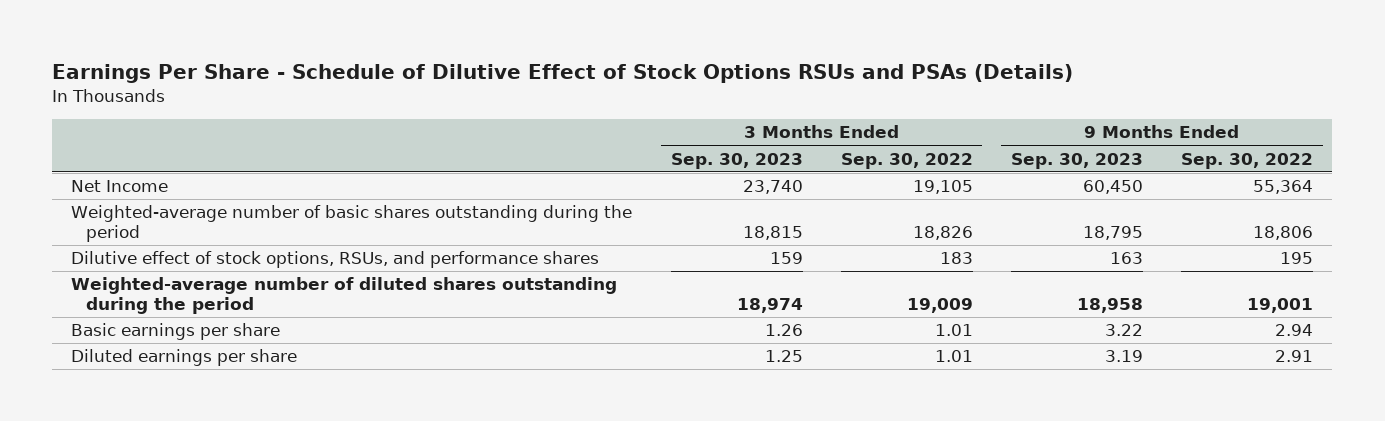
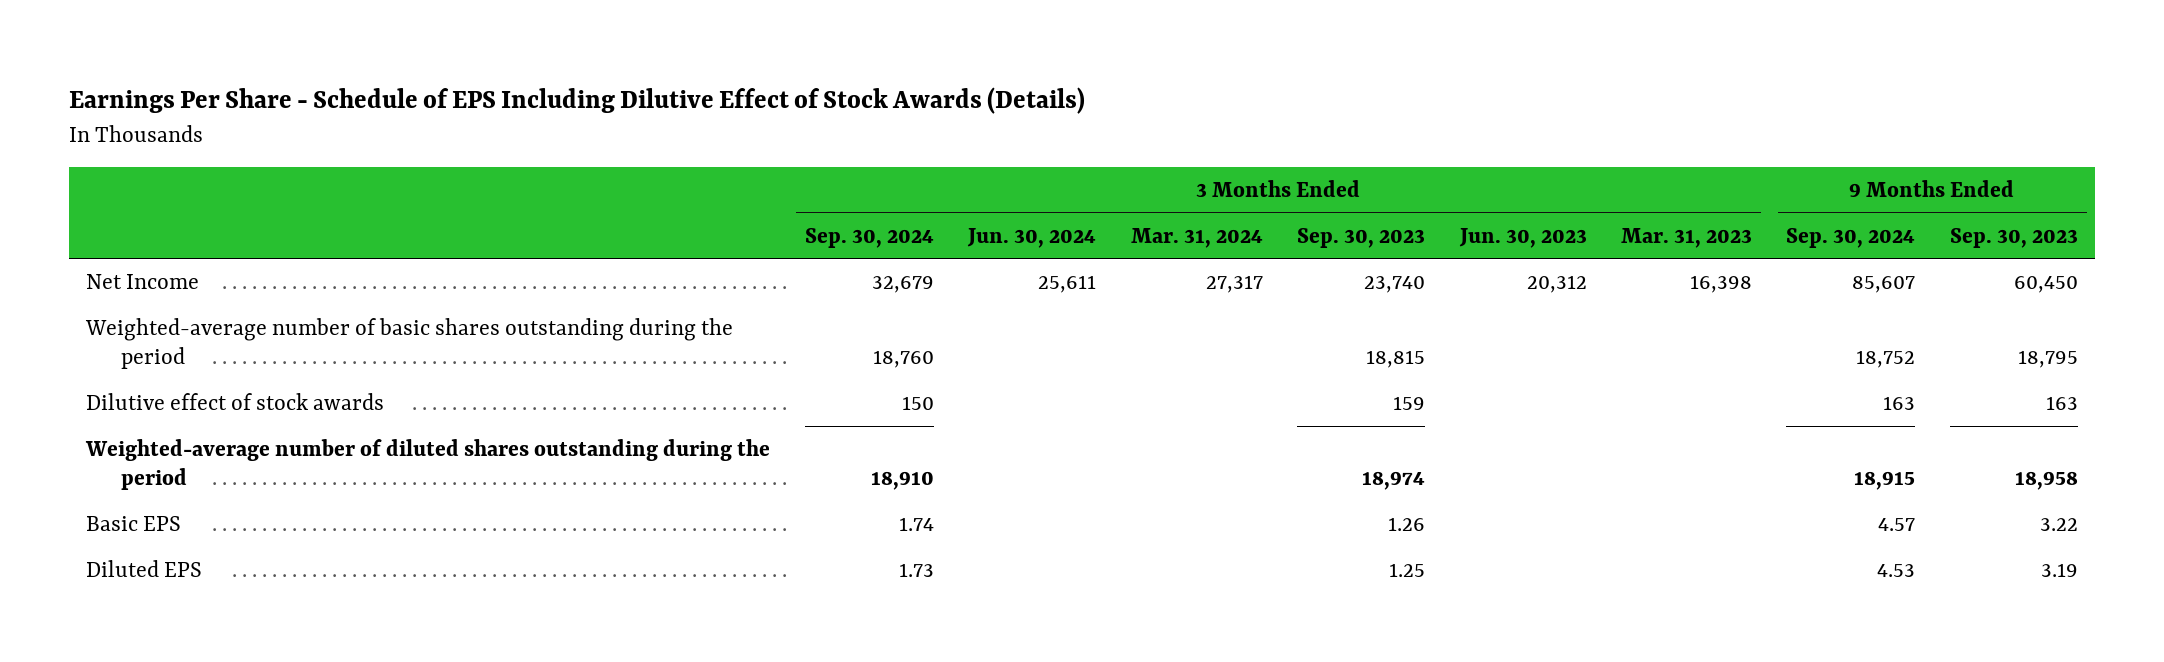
- Earnings Per Share - Schedule of Dilutive Effect of Stock Options RSUs and PSAs (Details)
+ Earnings Per Share - Schedule of EPS Including Dilutive Effect of Stock Awards (Details)
- | 3 Months Ended Sep. 30, 2023 | 3 Months Ended Sep. 30, 2022 | 9 Months Ended Sep. 30, 2023 | 9 Months Ended Sep. 30, 2022
+ | 3 Months Ended Sep. 30, 2024 | 3 Months Ended Jun. 30, 2024 | 3 Months Ended Mar. 31, 2024 | 3 Months Ended Sep. 30, 2023 | 3 Months Ended Jun. 30, 2023 | 3 Months Ended Mar. 31, 2023 | 9 Months Ended Sep. 30, 2024 | 9 Months Ended Sep. 30, 2023
- Dilutive effect of stock options, RSUs, and performance shares | 159 | 183 | 163 | 195
+ Dilutive effect of stock awards | 150 | | | 159 | | | 163 | 163
- Basic earnings per share | 1.26 | 1.01 | 3.22 | 2.94
- Diluted earnings per share | 1.25 | 1.01 | 3.19 | 2.91
+ Basic EPS | 1.74 | | | 1.26 | | | 4.57 | 3.22
+ Diluted EPS | 1.73 | | | 1.25 | | | 4.53 | 3.19

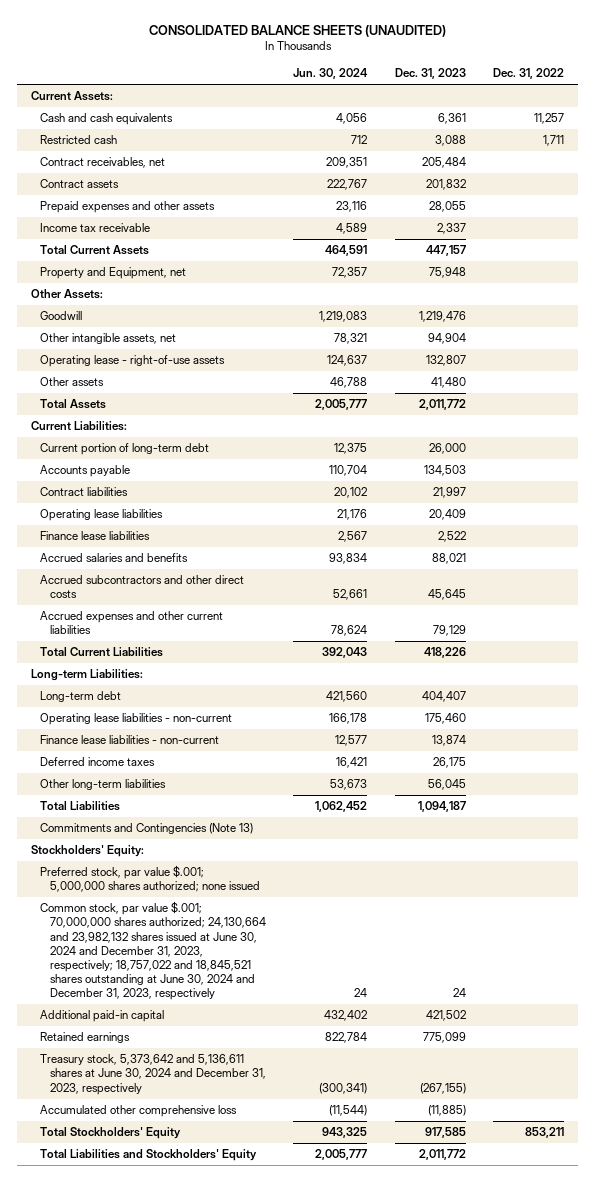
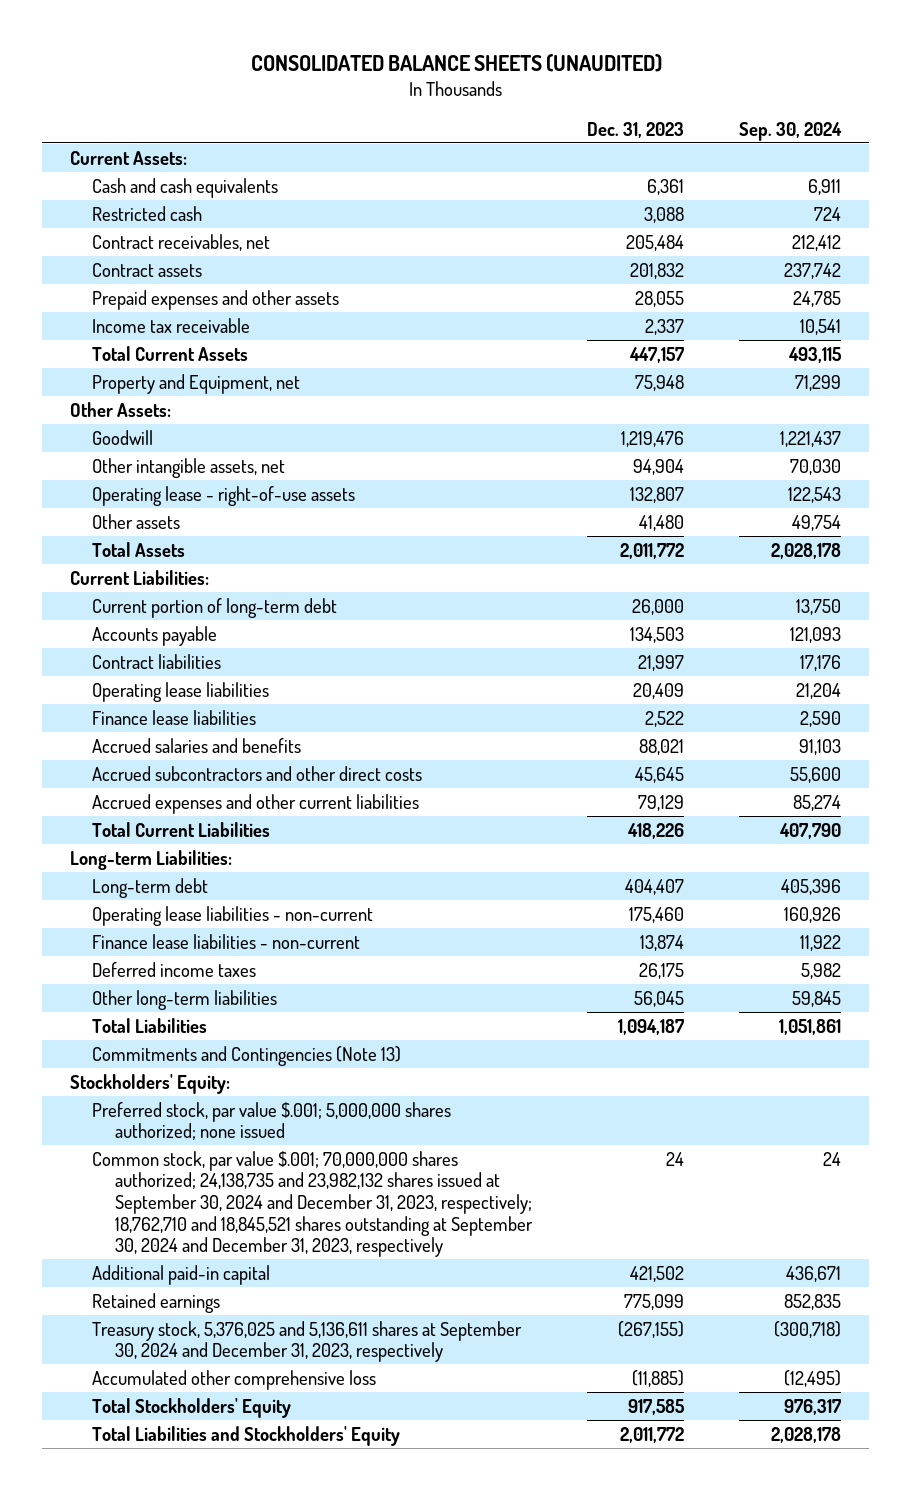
- | Jun. 30, 2024 | Dec. 31, 2023 | Dec. 31, 2022
+ | Dec. 31, 2023 | Sep. 30, 2024
- Common stock, par value $.001; 70,000,000 shares authorized; 24,130,664 and 23,982,132 shares issued at June 30, 2024 and December 31, 2023, respectively; 18,757,022 and 18,845,521 shares outstanding at June 30, 2024 and December 31, 2023, respectively | 24 | 24 |
+ Common stock, par value $.001; 70,000,000 shares authorized; 24,138,735 and 23,982,132 shares issued at September 30, 2024 and December 31, 2023, respectively; 18,762,710 and 18,845,521 shares outstanding at September 30, 2024 and December 31, 2023, respectively | 24 | 24
- Treasury stock, 5,373,642 and 5,136,611 shares at June 30, 2024 and December 31, 2023, respectively | (300,341) | (267,155) |
+ Treasury stock, 5,376,025 and 5,136,611 shares at September 30, 2024 and December 31, 2023, respectively | (267,155) | (300,718)

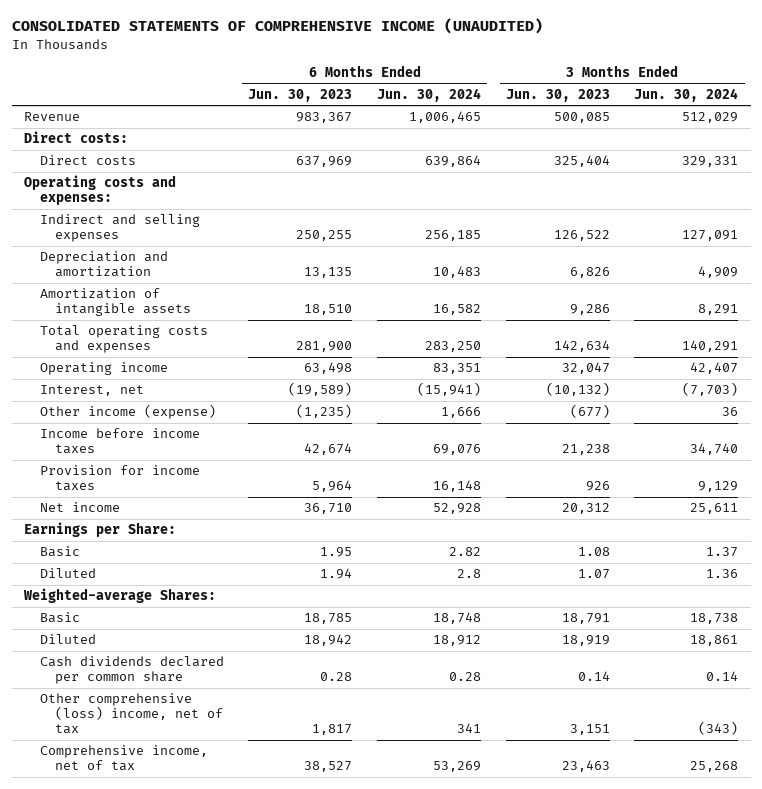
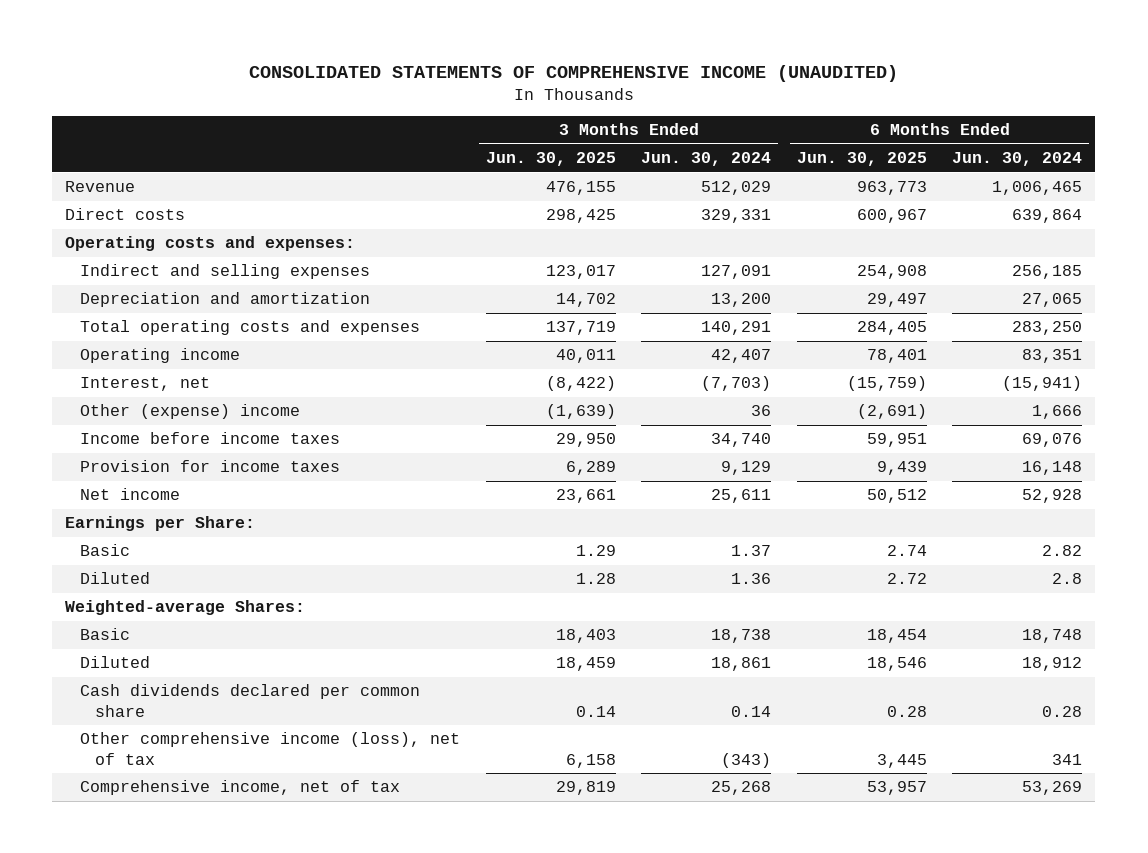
- | 6 Months Ended Jun. 30, 2023 | 6 Months Ended Jun. 30, 2024 | 3 Months Ended Jun. 30, 2023 | 3 Months Ended Jun. 30, 2024
+ | 3 Months Ended Jun. 30, 2025 | 3 Months Ended Jun. 30, 2024 | 6 Months Ended Jun. 30, 2025 | 6 Months Ended Jun. 30, 2024
- Direct costs:
- Depreciation and amortization | 13,135 | 10,483 | 6,826 | 4,909
- Amortization of intangible assets | 18,510 | 16,582 | 9,286 | 8,291
+ Depreciation and amortization | 14,702 | 13,200 | 29,497 | 27,065
- Other income (expense) | (1,235) | 1,666 | (677) | 36
+ Other (expense) income | (1,639) | 36 | (2,691) | 1,666
- Other comprehensive (loss) income, net of tax | 1,817 | 341 | 3,151 | (343)
+ Other comprehensive income (loss), net of tax | 6,158 | (343) | 3,445 | 341

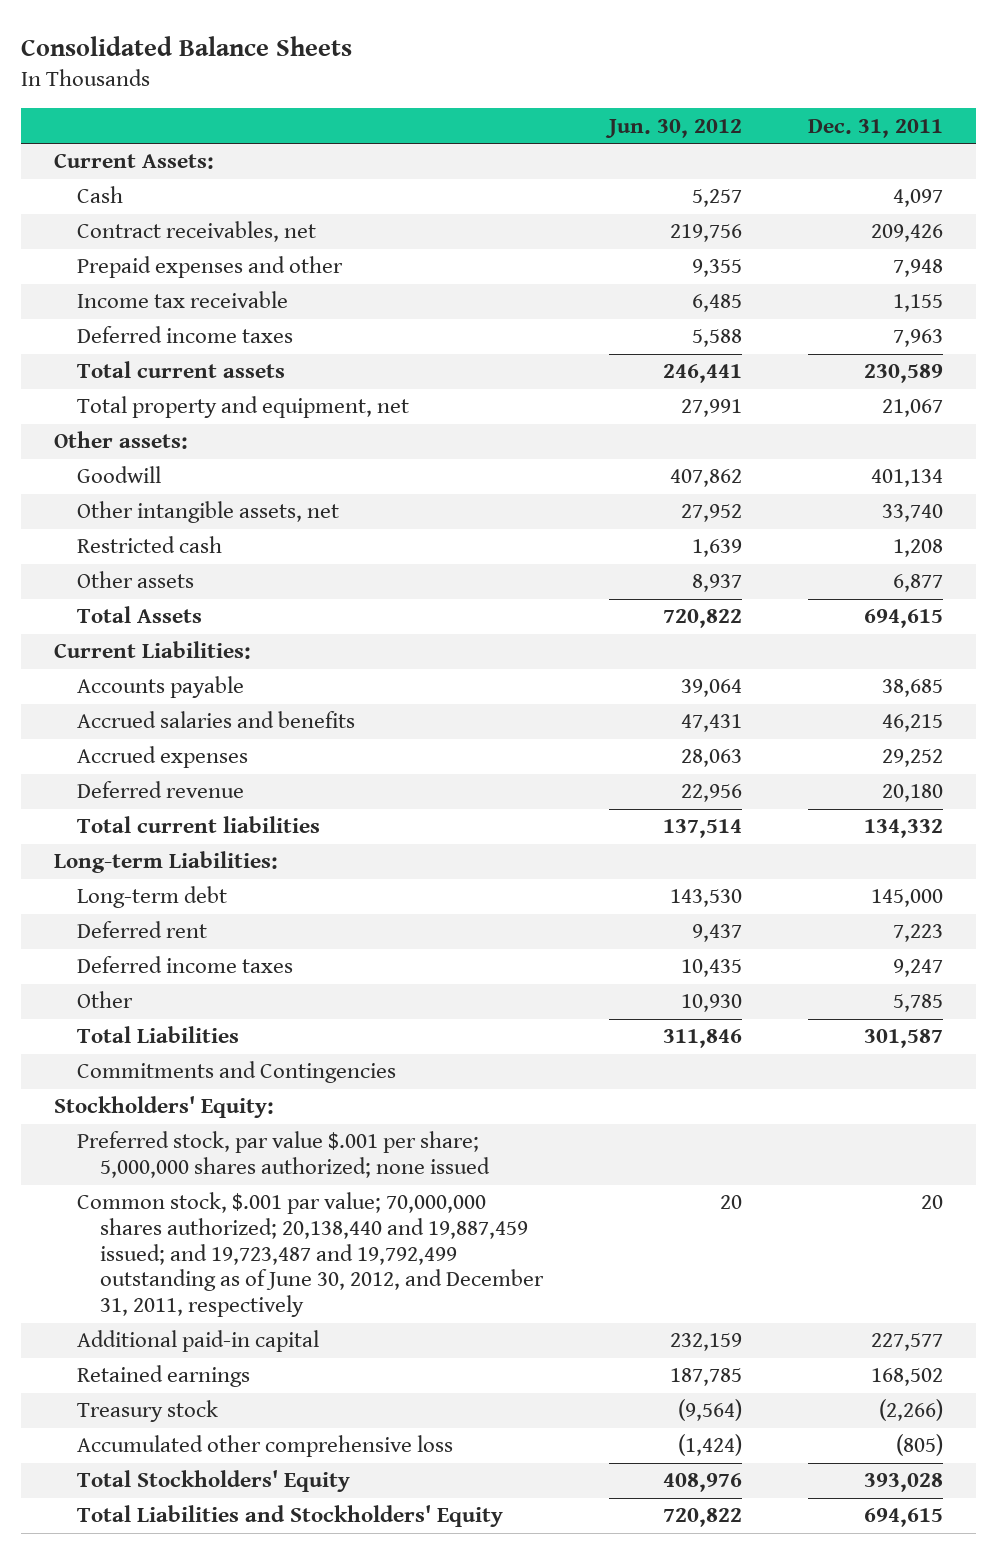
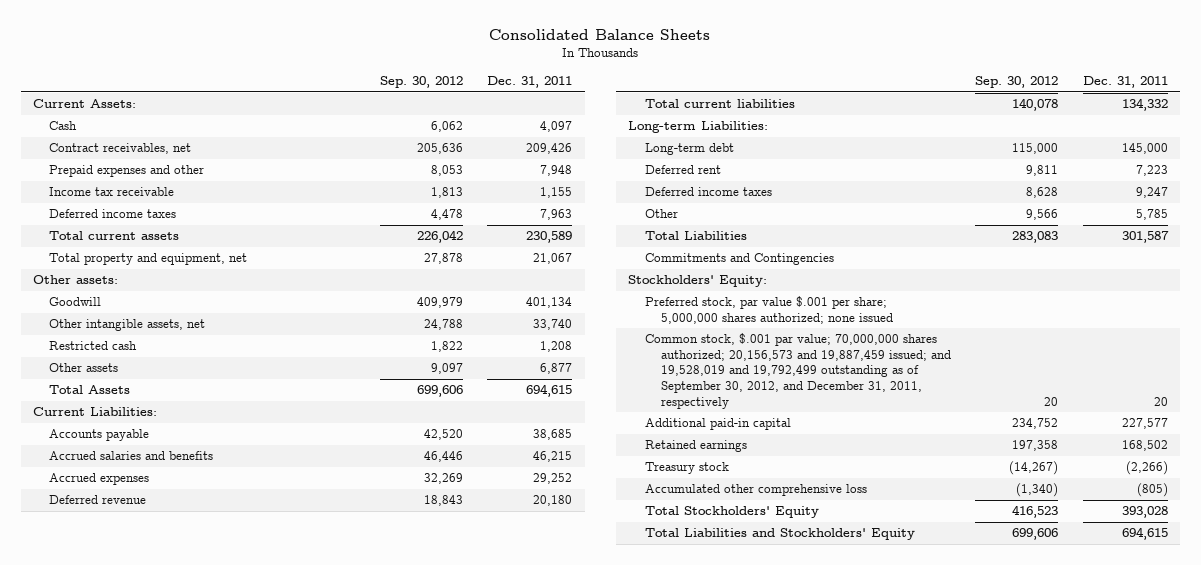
- | Jun. 30, 2012 | Dec. 31, 2011
+ | Sep. 30, 2012 | Dec. 31, 2011
- Common stock, $.001 par value; 70,000,000 shares authorized; 20,138,440 and 19,887,459 issued; and 19,723,487 and 19,792,499 outstanding as of June 30, 2012, and December 31, 2011, respectively | 20 | 20
+ Common stock, $.001 par value; 70,000,000 shares authorized; 20,156,573 and 19,887,459 issued; and 19,528,019 and 19,792,499 outstanding as of September 30, 2012, and December 31, 2011, respectively | 20 | 20

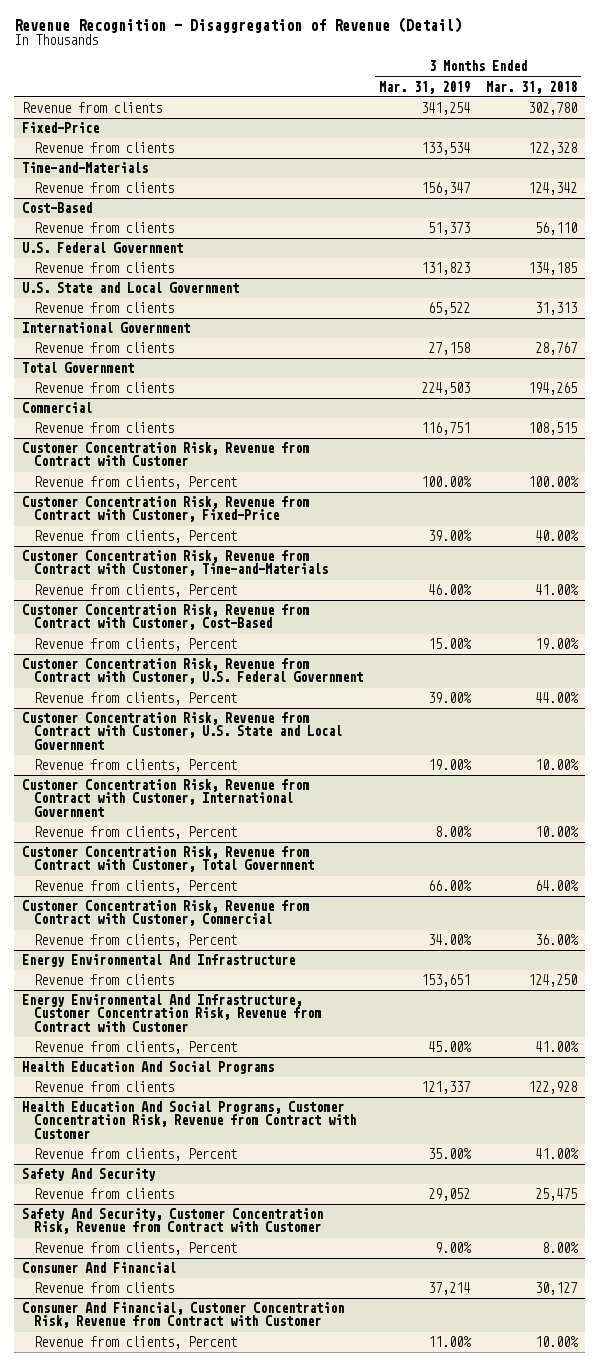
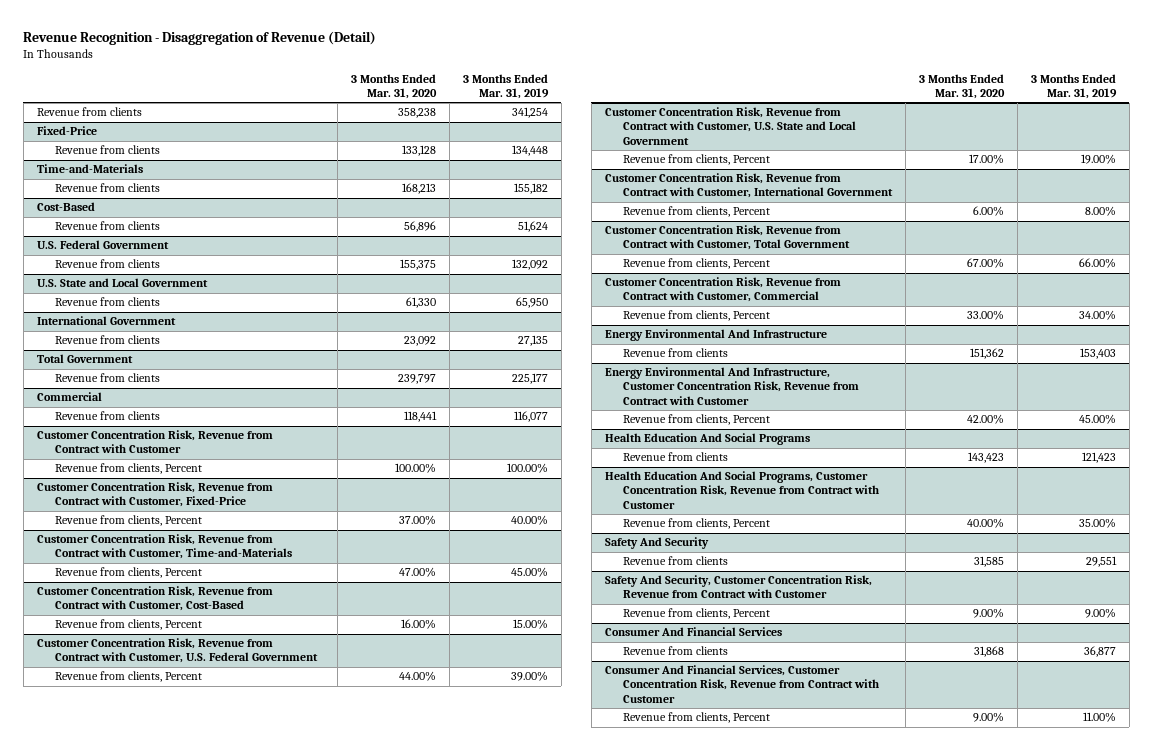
- | 3 Months Ended Mar. 31, 2019 | 3 Months Ended Mar. 31, 2018
+ | 3 Months Ended Mar. 31, 2020 | 3 Months Ended Mar. 31, 2019
@ Fixed-Price
- Revenue from clients | 133,534 | 122,328
+ Revenue from clients | 133,128 | 134,448
@ Time-and-Materials
- Revenue from clients | 156,347 | 124,342
+ Revenue from clients | 168,213 | 155,182
@ Cost-Based
- Revenue from clients | 51,373 | 56,110
+ Revenue from clients | 56,896 | 51,624
@ U.S. Federal Government
- Revenue from clients | 131,823 | 134,185
+ Revenue from clients | 155,375 | 132,092
@ U.S. State and Local Government
- Revenue from clients | 65,522 | 31,313
+ Revenue from clients | 61,330 | 65,950
@ International Government
- Revenue from clients | 27,158 | 28,767
+ Revenue from clients | 23,092 | 27,135
@ Total Government
- Revenue from clients | 224,503 | 194,265
+ Revenue from clients | 239,797 | 225,177
@ Commercial
- Revenue from clients | 116,751 | 108,515
+ Revenue from clients | 118,441 | 116,077
@ Customer Concentration Risk, Revenue from Contract with Customer, Fixed-Price
- Revenue from clients, Percent | 39.00% | 40.00%
+ Revenue from clients, Percent | 37.00% | 40.00%
@ Customer Concentration Risk, Revenue from Contract with Customer, Time-and-Materials
- Revenue from clients, Percent | 46.00% | 41.00%
+ Revenue from clients, Percent | 47.00% | 45.00%
@ Energy Environmental And Infrastructure
- Revenue from clients | 153,651 | 124,250
+ Revenue from clients | 151,362 | 153,403
@ Health Education And Social Programs
- Revenue from clients | 121,337 | 122,928
+ Revenue from clients | 143,423 | 121,423
@ Safety And Security
- Revenue from clients | 29,052 | 25,475
+ Revenue from clients | 31,585 | 29,551
- Consumer And Financial
- Revenue from clients | 37,214 | 30,127
- Consumer And Financial, Customer Concentration Risk, Revenue from Contract with Customer
+ Consumer And Financial Services
+ Revenue from clients | 31,868 | 36,877
+ Consumer And Financial Services, Customer Concentration Risk, Revenue from Contract with Customer

